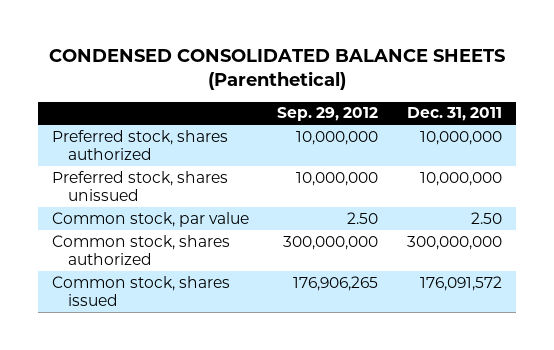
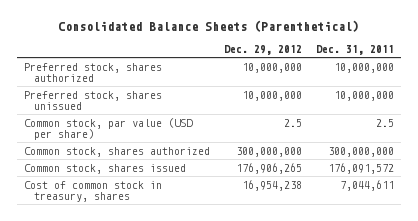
- CONDENSED CONSOLIDATED BALANCE SHEETS (Parenthetical)
+ Consolidated Balance Sheets (Parenthetical)
- | Sep. 29, 2012 | Dec. 31, 2011
+ | Dec. 29, 2012 | Dec. 31, 2011
- Common stock, par value | 2.50 | 2.50
+ Common stock, par value (USD per share) | 2.5 | 2.5
+ Cost of common stock in treasury, shares | 16,954,238 | 7,044,611

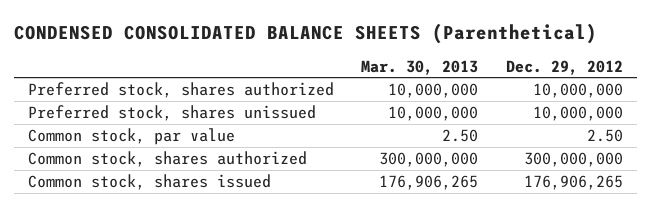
- Consolidated Balance Sheets (Parenthetical)
+ CONDENSED CONSOLIDATED BALANCE SHEETS (Parenthetical)
- | Dec. 29, 2012 | Dec. 31, 2011
+ | Mar. 30, 2013 | Dec. 29, 2012
- Common stock, par value (USD per share) | 2.5 | 2.5
+ Common stock, par value | 2.50 | 2.50
- Cost of common stock in treasury, shares | 16,954,238 | 7,044,611

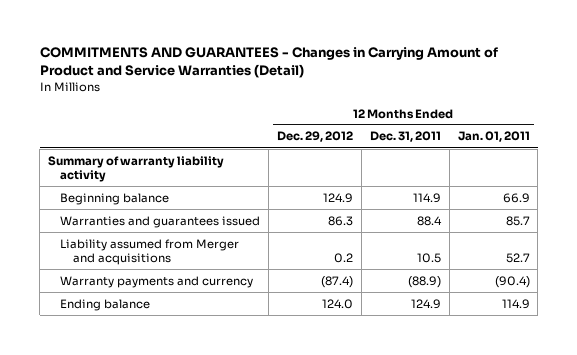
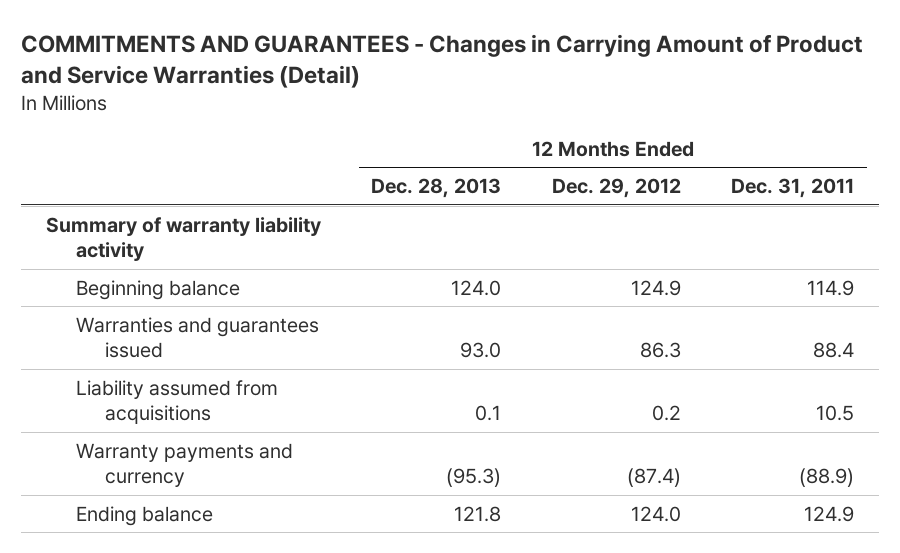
- | 12 Months Ended Dec. 29, 2012 | 12 Months Ended Dec. 31, 2011 | 12 Months Ended Jan. 01, 2011
+ | 12 Months Ended Dec. 28, 2013 | 12 Months Ended Dec. 29, 2012 | 12 Months Ended Dec. 31, 2011
- Liability assumed from Merger and acquisitions | 0.2 | 10.5 | 52.7
+ Liability assumed from acquisitions | 0.1 | 0.2 | 10.5

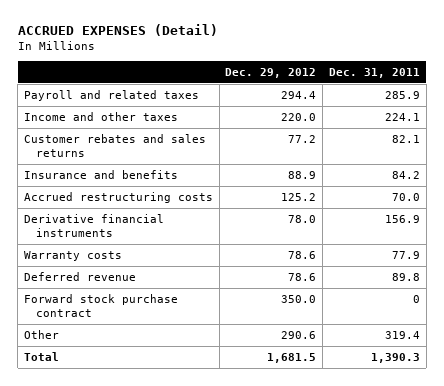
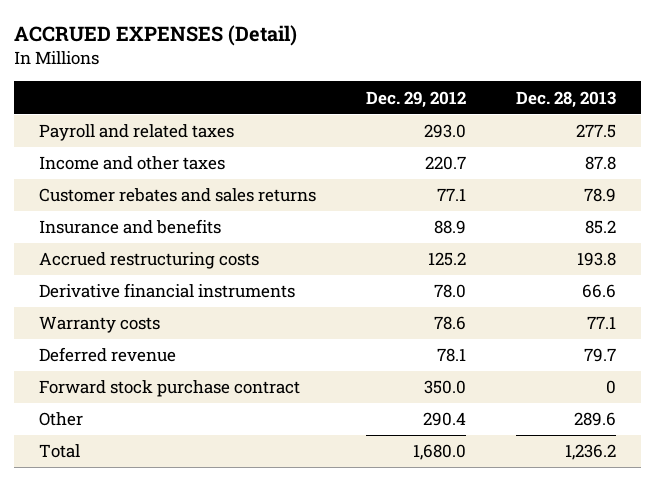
- | Dec. 29, 2012 | Dec. 31, 2011
+ | Dec. 29, 2012 | Dec. 28, 2013
- Payroll and related taxes | 294.4 | 285.9
- Income and other taxes | 220.0 | 224.1
- Customer rebates and sales returns | 77.2 | 82.1
+ Payroll and related taxes | 293.0 | 277.5
+ Income and other taxes | 220.7 | 87.8
+ Customer rebates and sales returns | 77.1 | 78.9
- Deferred revenue | 78.6 | 89.8
+ Deferred revenue | 78.1 | 79.7
- Other | 290.6 | 319.4
- Total | 1,681.5 | 1,390.3
+ Other | 290.4 | 289.6
+ Total | 1,680.0 | 1,236.2

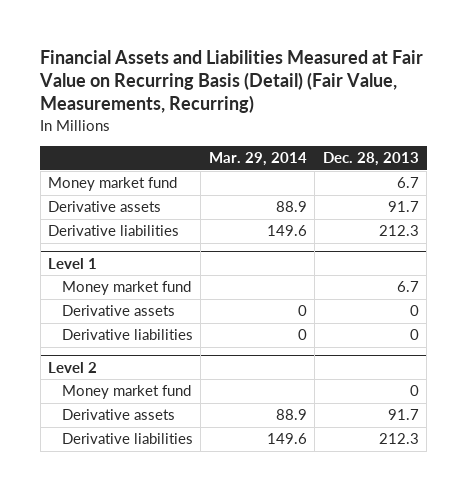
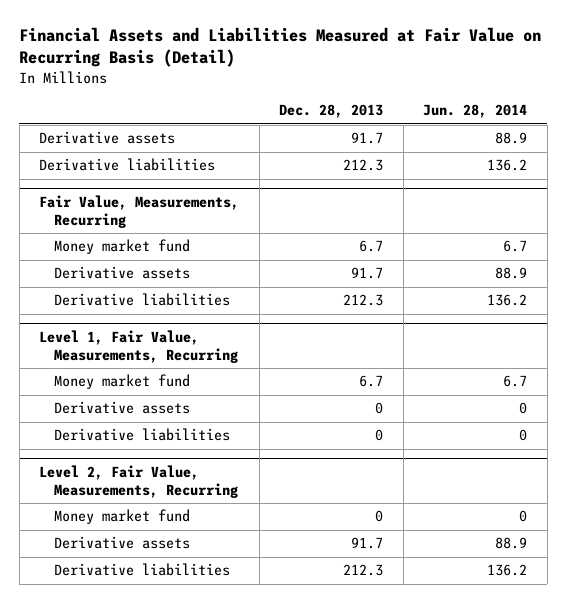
- Financial Assets and Liabilities Measured at Fair Value on Recurring Basis (Detail) (Fair Value, Measurements, Recurring)
+ Financial Assets and Liabilities Measured at Fair Value on Recurring Basis (Detail)
- | Mar. 29, 2014 | Dec. 28, 2013
+ | Dec. 28, 2013 | Jun. 28, 2014
+ Derivative assets | 91.7 | 88.9
+ Derivative liabilities | 212.3 | 136.2
+ Fair Value, Measurements, Recurring
- Level 1
+ Level 1, Fair Value, Measurements, Recurring
- Level 2
+ Level 2, Fair Value, Measurements, Recurring

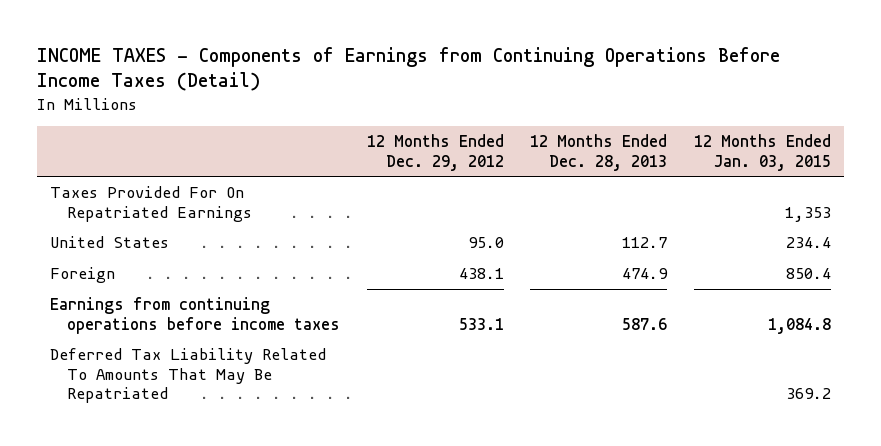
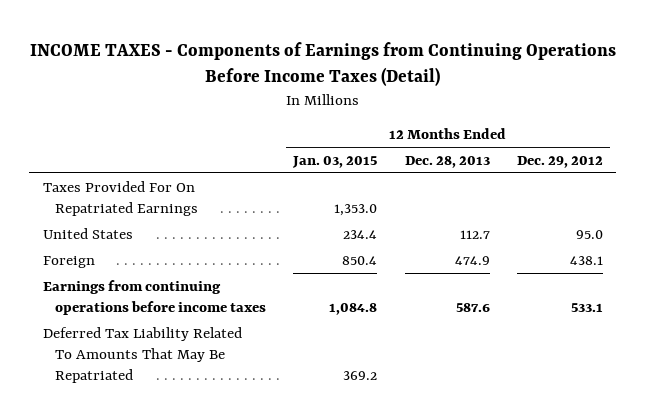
- | 12 Months Ended Dec. 29, 2012 | 12 Months Ended Dec. 28, 2013 | 12 Months Ended Jan. 03, 2015
+ | 12 Months Ended Jan. 03, 2015 | 12 Months Ended Dec. 28, 2013 | 12 Months Ended Dec. 29, 2012
- Taxes Provided For On Repatriated Earnings | | | 1,353
+ Taxes Provided For On Repatriated Earnings | 1,353.0 | |

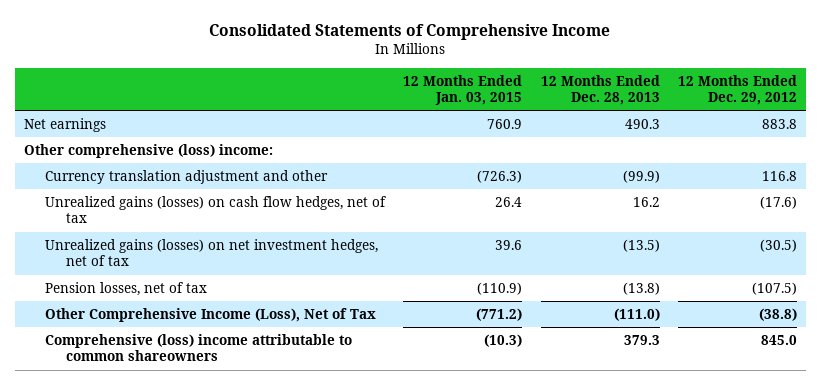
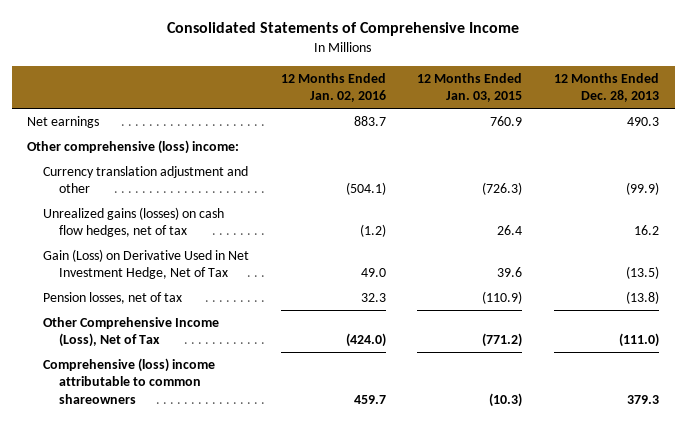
- | 12 Months Ended Jan. 03, 2015 | 12 Months Ended Dec. 28, 2013 | 12 Months Ended Dec. 29, 2012
+ | 12 Months Ended Jan. 02, 2016 | 12 Months Ended Jan. 03, 2015 | 12 Months Ended Dec. 28, 2013
- Unrealized gains (losses) on net investment hedges, net of tax | 39.6 | (13.5) | (30.5)
+ Gain (Loss) on Derivative Used in Net Investment Hedge, Net of Tax | 49.0 | 39.6 | (13.5)

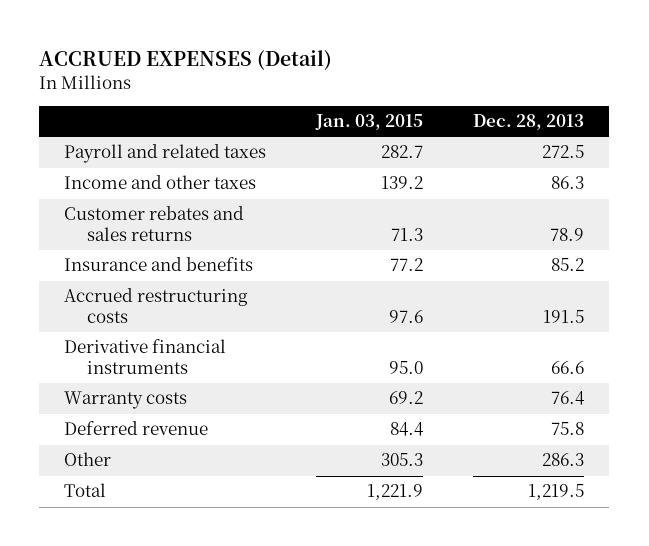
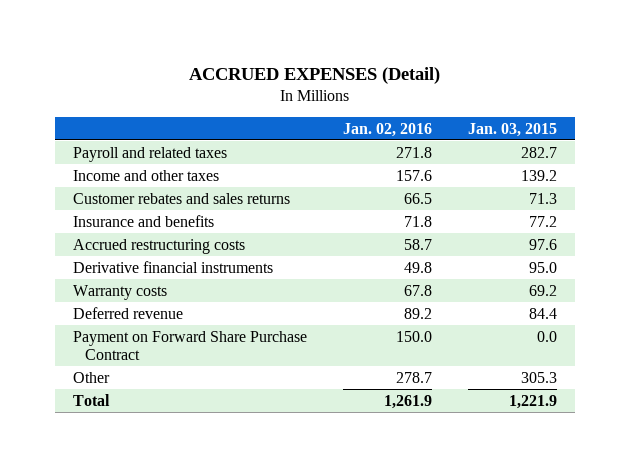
- | Jan. 03, 2015 | Dec. 28, 2013
+ | Jan. 02, 2016 | Jan. 03, 2015
+ Payment on Forward Share Purchase Contract | 150.0 | 0.0

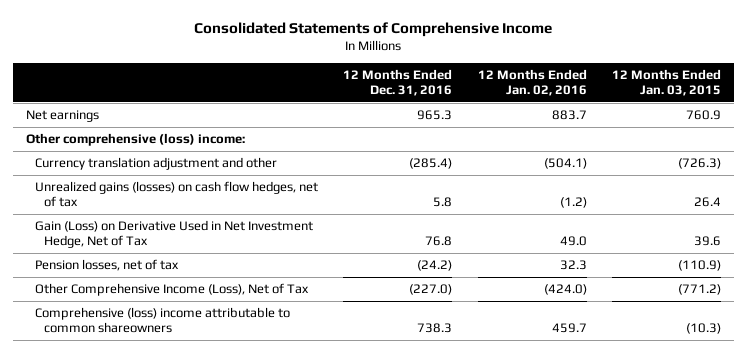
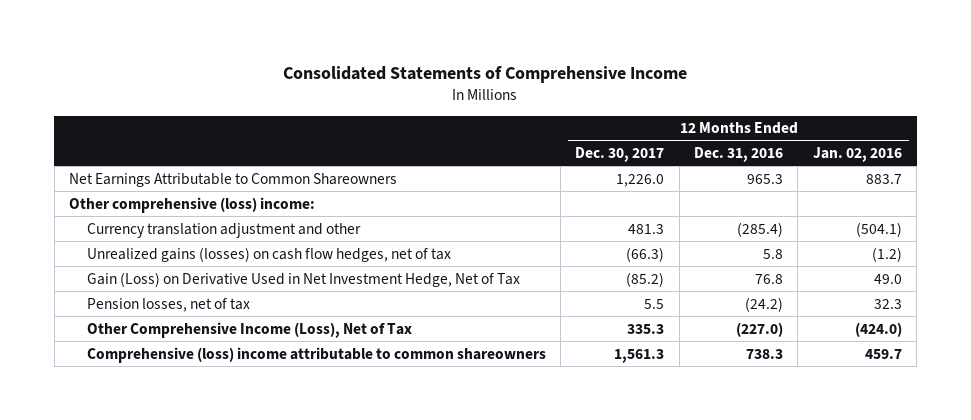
- | 12 Months Ended Dec. 31, 2016 | 12 Months Ended Jan. 02, 2016 | 12 Months Ended Jan. 03, 2015
+ | 12 Months Ended Dec. 30, 2017 | 12 Months Ended Dec. 31, 2016 | 12 Months Ended Jan. 02, 2016
- Net earnings | 965.3 | 883.7 | 760.9
+ Net Earnings Attributable to Common Shareowners | 1,226.0 | 965.3 | 883.7

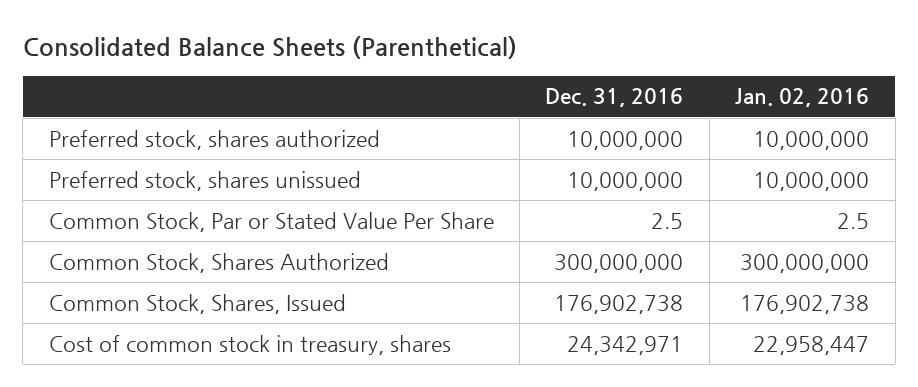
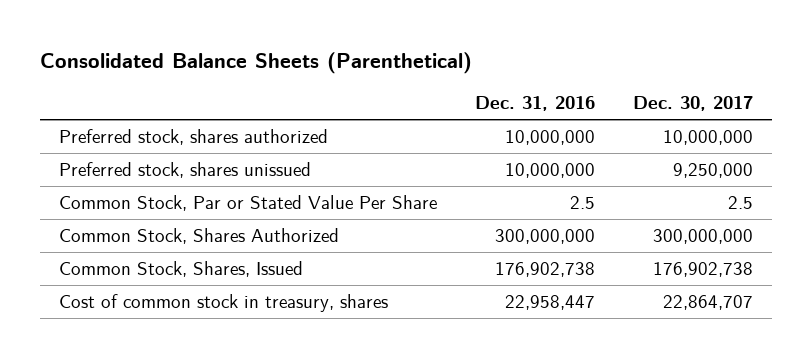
- | Dec. 31, 2016 | Jan. 02, 2016
+ | Dec. 31, 2016 | Dec. 30, 2017
- Cost of common stock in treasury, shares | 24,342,971 | 22,958,447
+ Cost of common stock in treasury, shares | 22,958,447 | 22,864,707

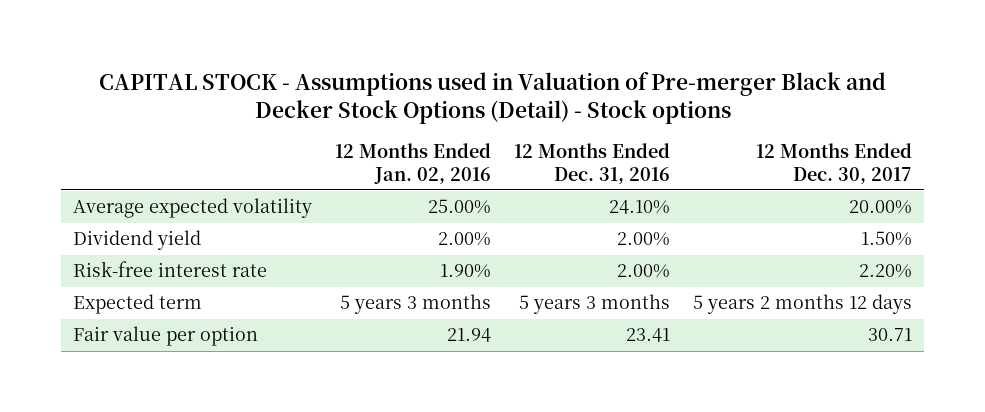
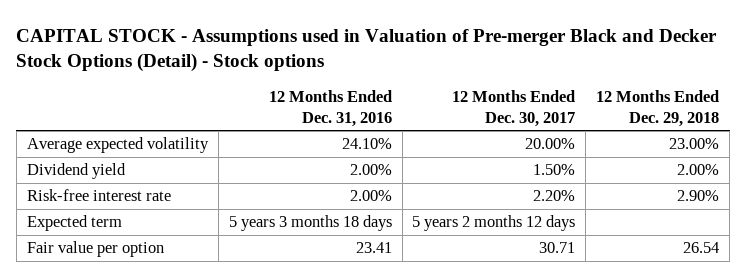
- | 12 Months Ended Jan. 02, 2016 | 12 Months Ended Dec. 31, 2016 | 12 Months Ended Dec. 30, 2017
+ | 12 Months Ended Dec. 31, 2016 | 12 Months Ended Dec. 30, 2017 | 12 Months Ended Dec. 29, 2018
- Expected term | 5 years 3 months | 5 years 3 months | 5 years 2 months 12 days
+ Expected term | 5 years 3 months 18 days | 5 years 2 months 12 days |

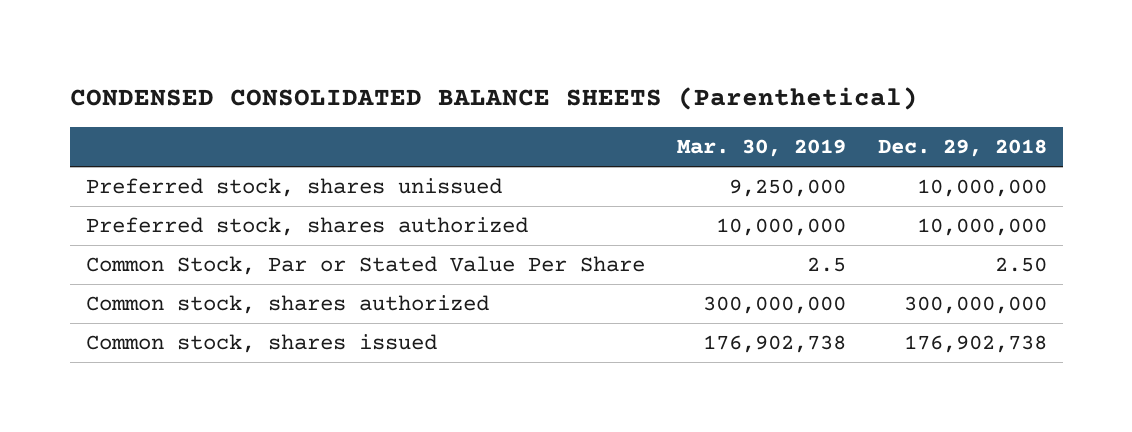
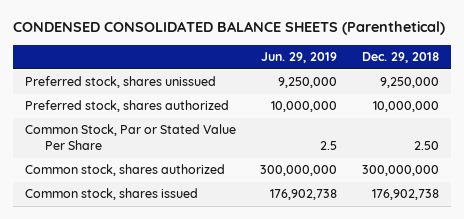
- | Mar. 30, 2019 | Dec. 29, 2018
+ | Jun. 29, 2019 | Dec. 29, 2018
- Preferred stock, shares unissued | 9,250,000 | 10,000,000
+ Preferred stock, shares unissued | 9,250,000 | 9,250,000

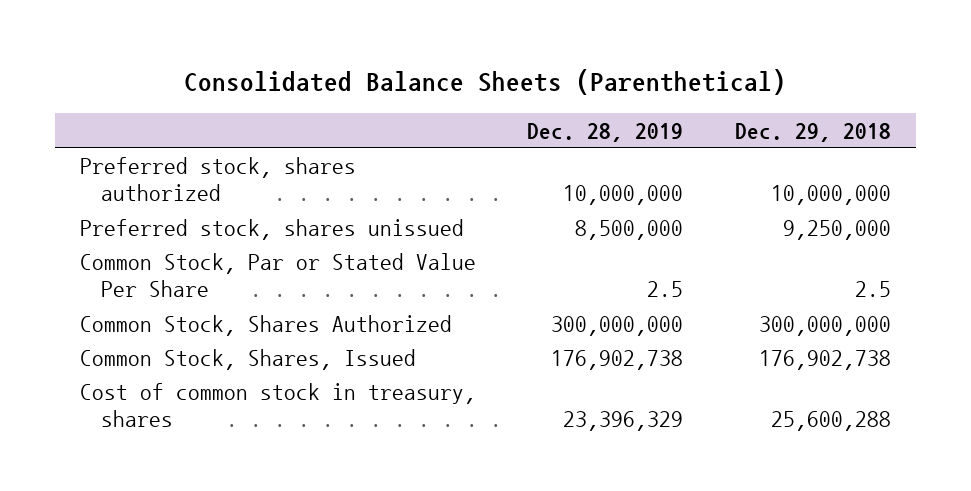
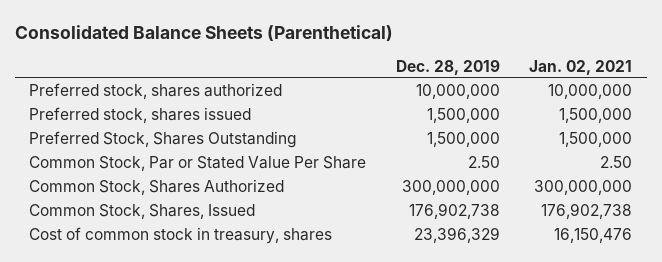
- | Dec. 28, 2019 | Dec. 29, 2018
+ | Dec. 28, 2019 | Jan. 02, 2021
- Preferred stock, shares unissued | 8,500,000 | 9,250,000
- Common Stock, Par or Stated Value Per Share | 2.5 | 2.5
+ Preferred stock, shares issued | 1,500,000 | 1,500,000
+ Preferred Stock, Shares Outstanding | 1,500,000 | 1,500,000
+ Common Stock, Par or Stated Value Per Share | 2.50 | 2.50

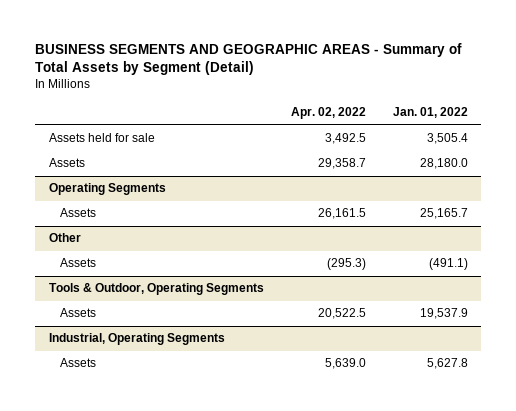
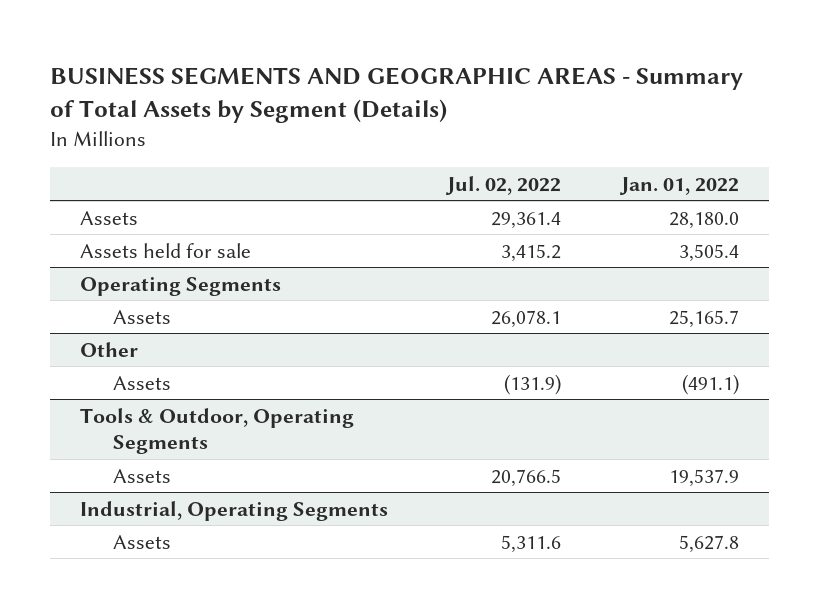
- BUSINESS SEGMENTS AND GEOGRAPHIC AREAS - Summary of Total Assets by Segment (Detail)
+ BUSINESS SEGMENTS AND GEOGRAPHIC AREAS - Summary of Total Assets by Segment (Details)
- | Apr. 02, 2022 | Jan. 01, 2022
+ | Jul. 02, 2022 | Jan. 01, 2022
moved down: Assets held for sale | 3,415.2 | 3,505.4

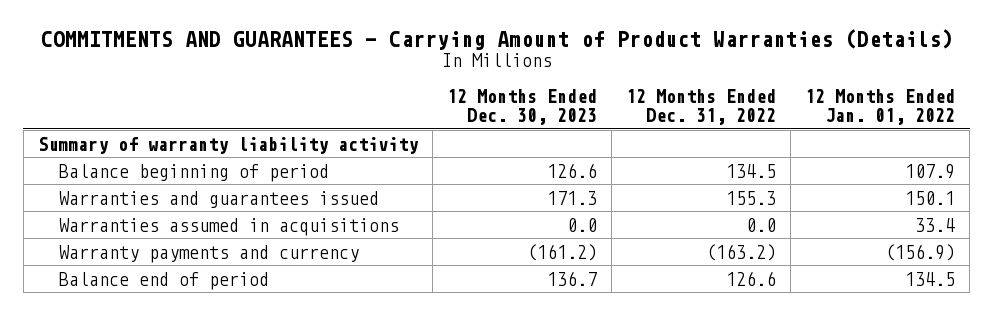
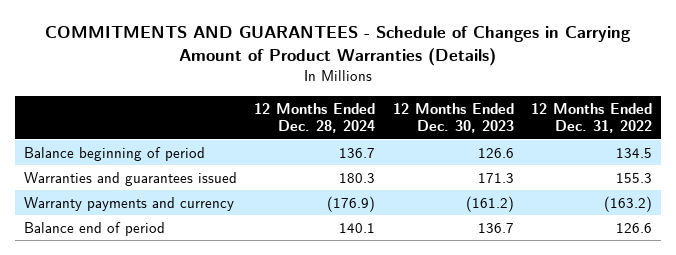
- COMMITMENTS AND GUARANTEES - Carrying Amount of Product Warranties (Details)
+ COMMITMENTS AND GUARANTEES - Schedule of Changes in Carrying Amount of Product Warranties (Details)
- | 12 Months Ended Dec. 30, 2023 | 12 Months Ended Dec. 31, 2022 | 12 Months Ended Jan. 01, 2022
+ | 12 Months Ended Dec. 28, 2024 | 12 Months Ended Dec. 30, 2023 | 12 Months Ended Dec. 31, 2022
- Summary of warranty liability activity
- Warranties assumed in acquisitions | 0.0 | 0.0 | 33.4

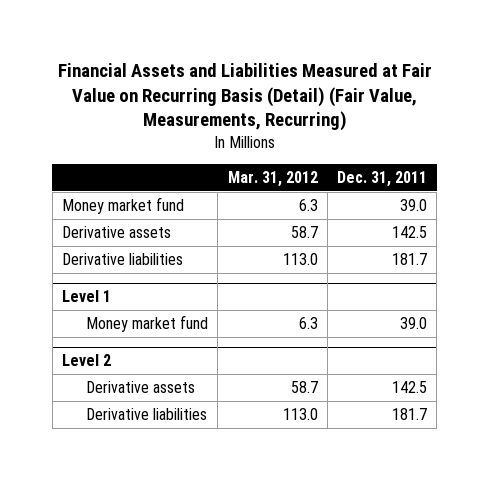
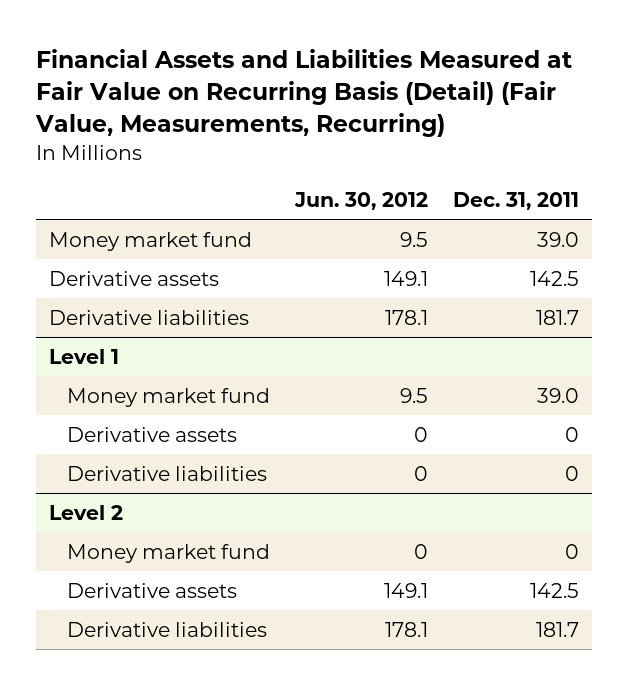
- | Mar. 31, 2012 | Dec. 31, 2011
+ | Jun. 30, 2012 | Dec. 31, 2011
@ Level 1
+ Derivative assets | 0 | 0
+ Derivative liabilities | 0 | 0
@ Level 2
+ Money market fund | 0 | 0

